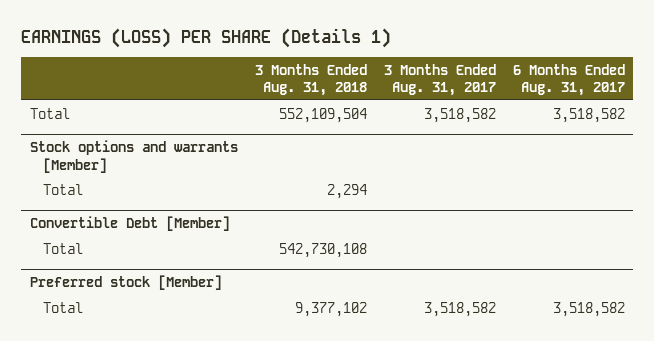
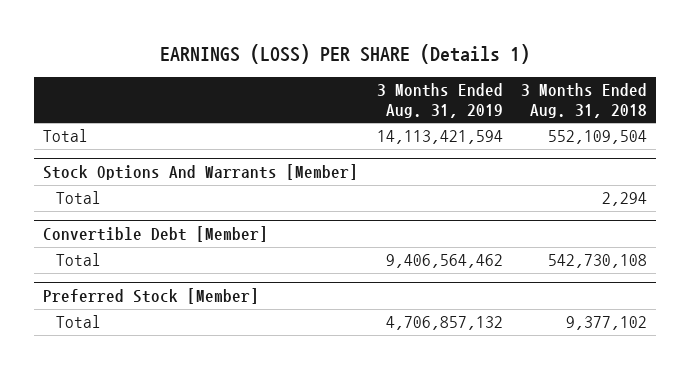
- | 3 Months Ended Aug. 31, 2018 | 3 Months Ended Aug. 31, 2017 | 6 Months Ended Aug. 31, 2017
+ | 3 Months Ended Aug. 31, 2019 | 3 Months Ended Aug. 31, 2018
- Stock options and warrants [Member]
+ Stock Options And Warrants [Member]
- Preferred stock [Member]
+ Preferred Stock [Member]

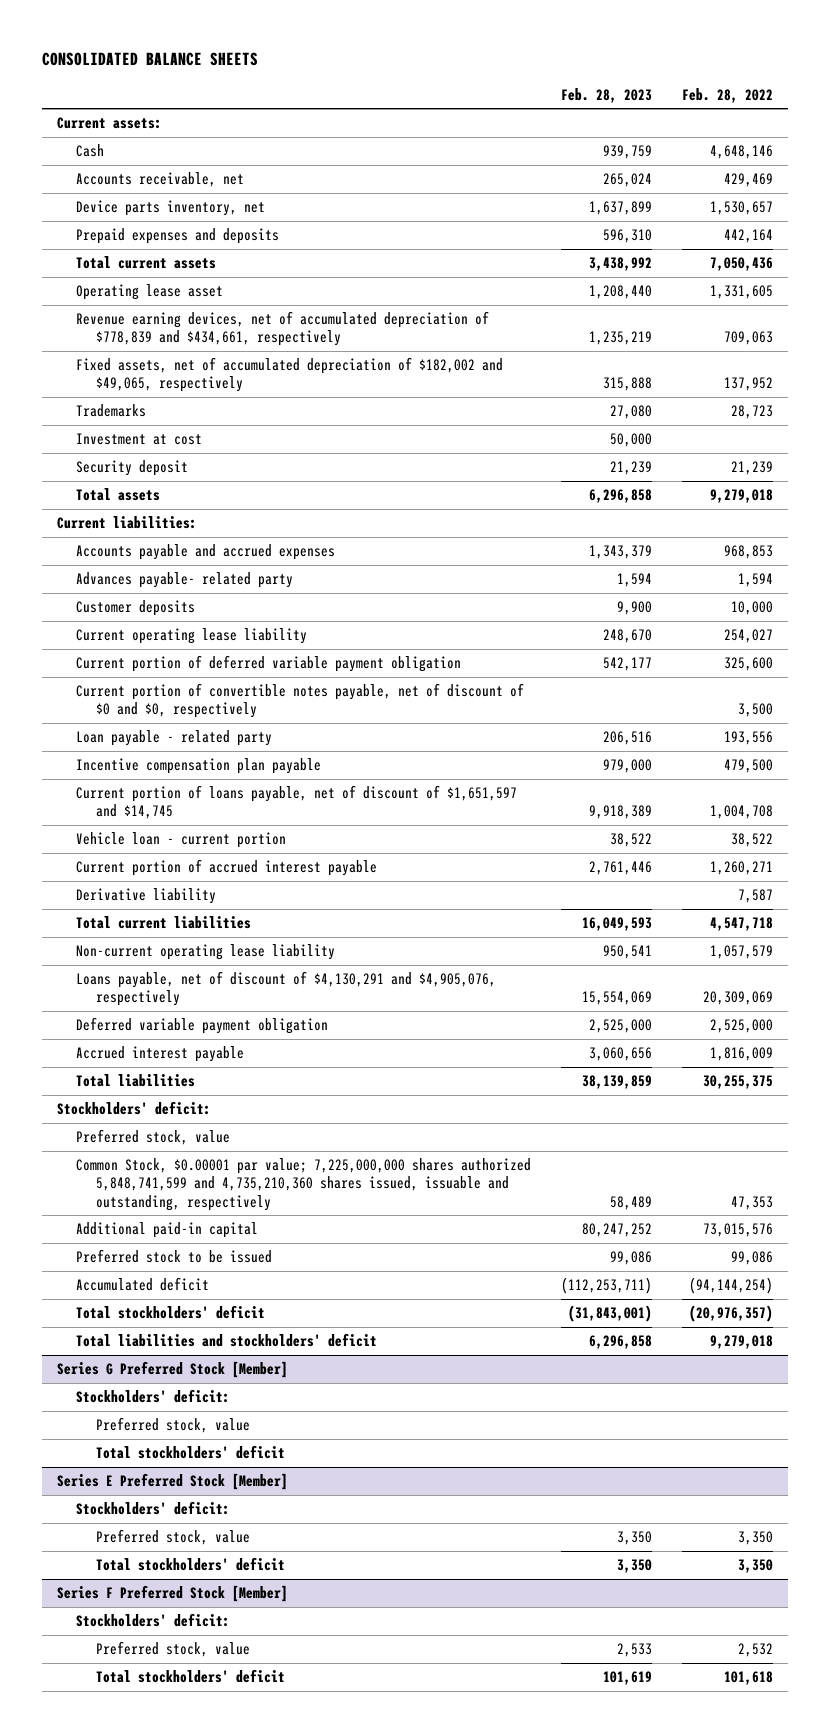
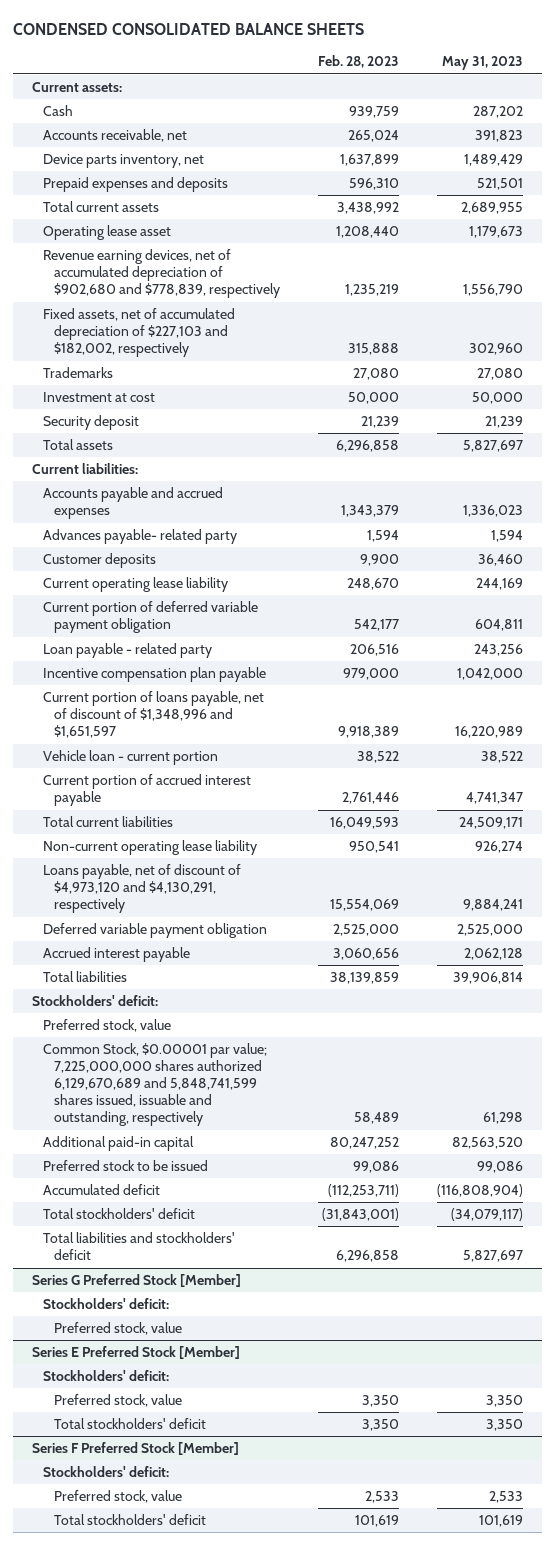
- CONSOLIDATED BALANCE SHEETS
+ CONDENSED CONSOLIDATED BALANCE SHEETS
- | Feb. 28, 2023 | Feb. 28, 2022
+ | Feb. 28, 2023 | May 31, 2023
- Revenue earning devices, net of accumulated depreciation of $778,839 and $434,661, respectively | 1,235,219 | 709,063
- Fixed assets, net of accumulated depreciation of $182,002 and $49,065, respectively | 315,888 | 137,952
+ Revenue earning devices, net of accumulated depreciation of $902,680 and $778,839, respectively | 1,235,219 | 1,556,790
+ Fixed assets, net of accumulated depreciation of $227,103 and $182,002, respectively | 315,888 | 302,960
- Current portion of convertible notes payable, net of discount of $0 and $0, respectively | | 3,500
- Current portion of loans payable, net of discount of $1,651,597 and $14,745 | 9,918,389 | 1,004,708
+ Current portion of loans payable, net of discount of $1,348,996 and $1,651,597 | 9,918,389 | 16,220,989
- Derivative liability | | 7,587
- Loans payable, net of discount of $4,130,291 and $4,905,076, respectively | 15,554,069 | 20,309,069
+ Loans payable, net of discount of $4,973,120 and $4,130,291, respectively | 15,554,069 | 9,884,241
- Common Stock, $0.00001 par value; 7,225,000,000 shares authorized 5,848,741,599 and 4,735,210,360 shares issued, issuable and outstanding, respectively | 58,489 | 47,353
+ Common Stock, $0.00001 par value; 7,225,000,000 shares authorized 6,129,670,689 and 5,848,741,599 shares issued, issuable and outstanding, respectively | 58,489 | 61,298
@ Series G Preferred Stock [Member]
- Total stockholders' deficit

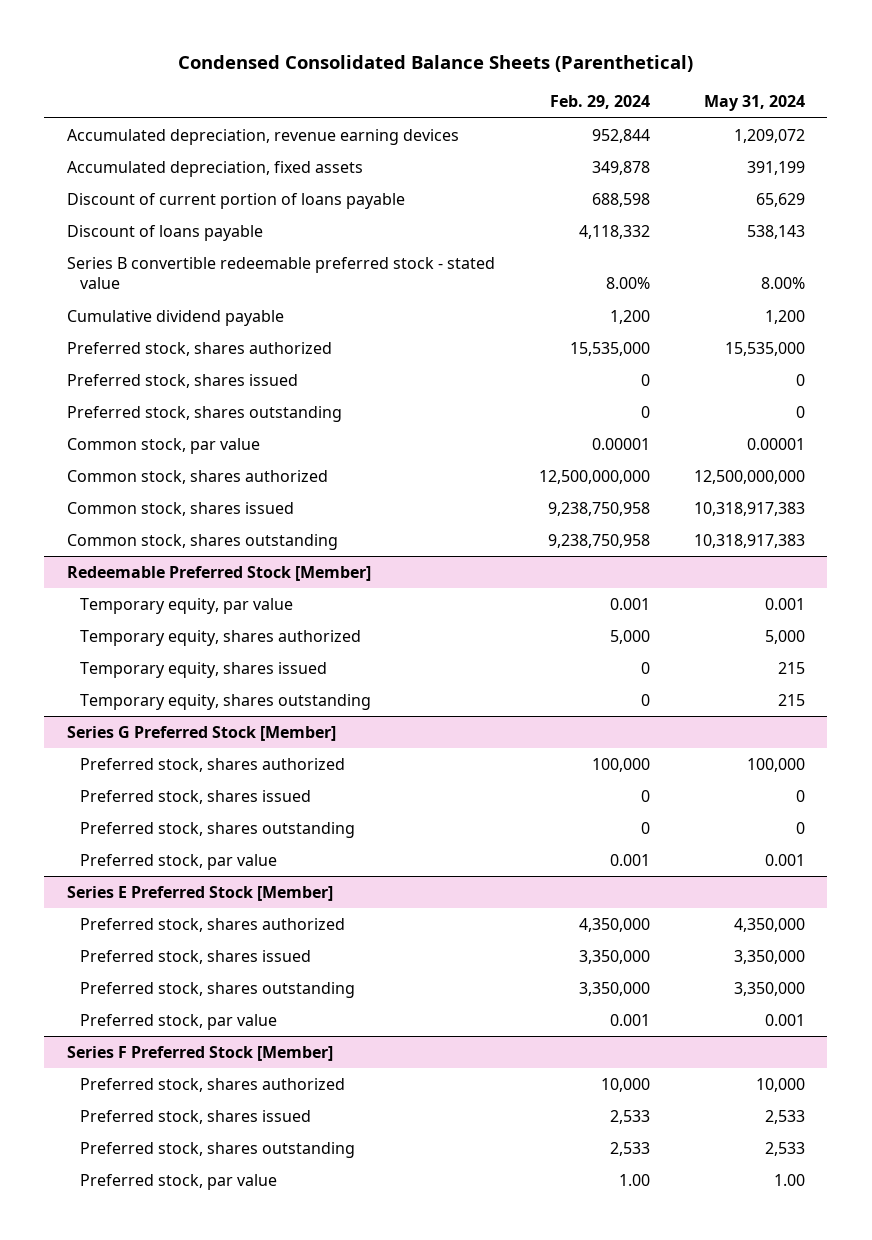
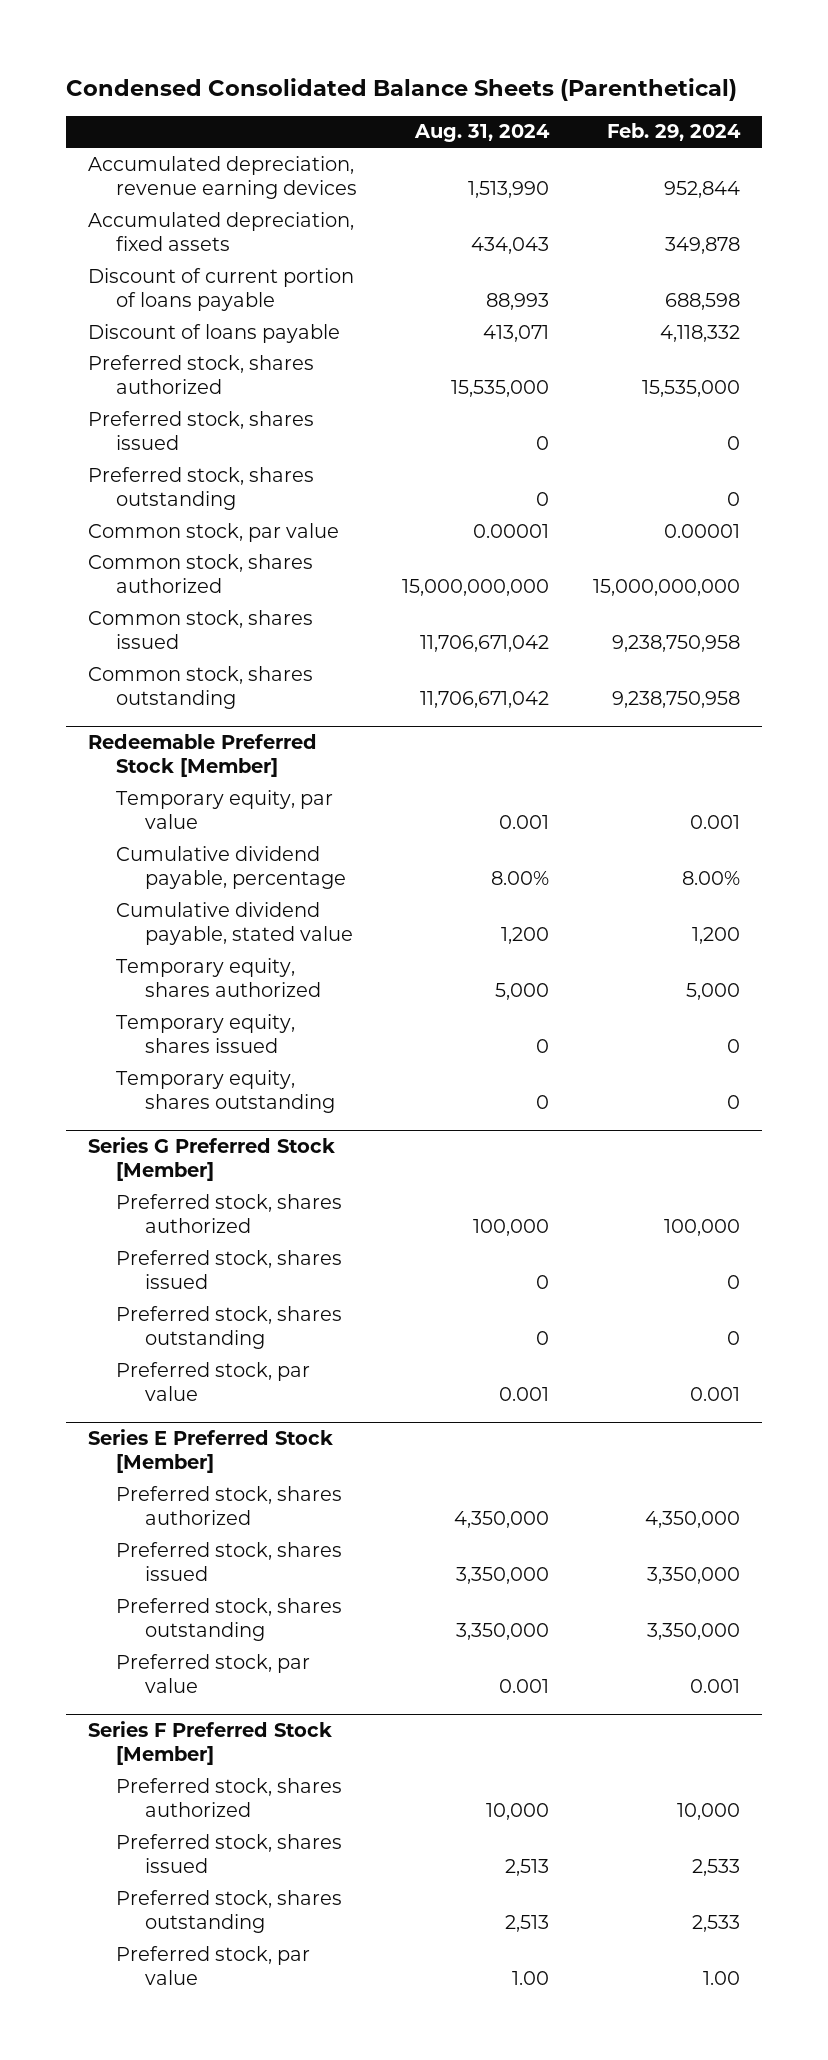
- | Feb. 29, 2024 | May 31, 2024
+ | Aug. 31, 2024 | Feb. 29, 2024
- Series B convertible redeemable preferred stock - stated value | 8.00% | 8.00%
- Cumulative dividend payable | 1,200 | 1,200
- Common stock, shares authorized | 12,500,000,000 | 12,500,000,000
+ Common stock, shares authorized | 15,000,000,000 | 15,000,000,000
@ Redeemable Preferred Stock [Member]
+ Cumulative dividend payable, percentage | 8.00% | 8.00%
+ Cumulative dividend payable, stated value | 1,200 | 1,200

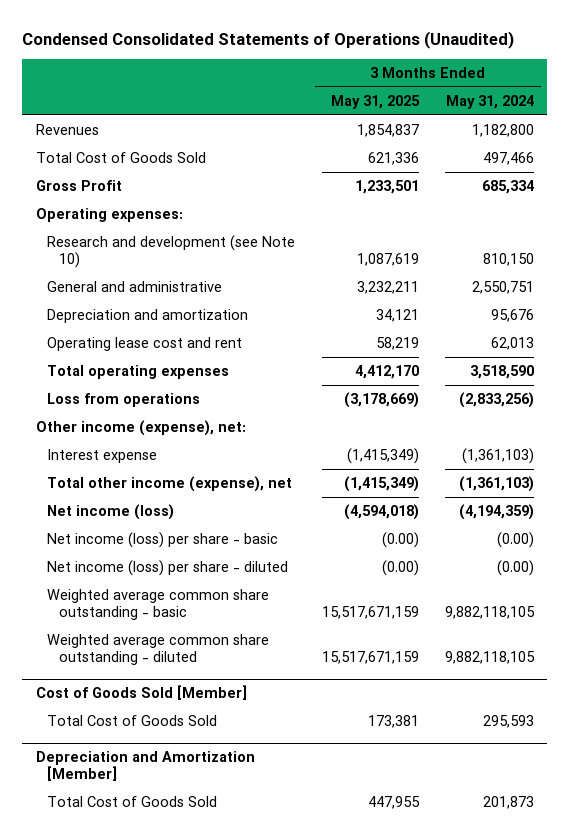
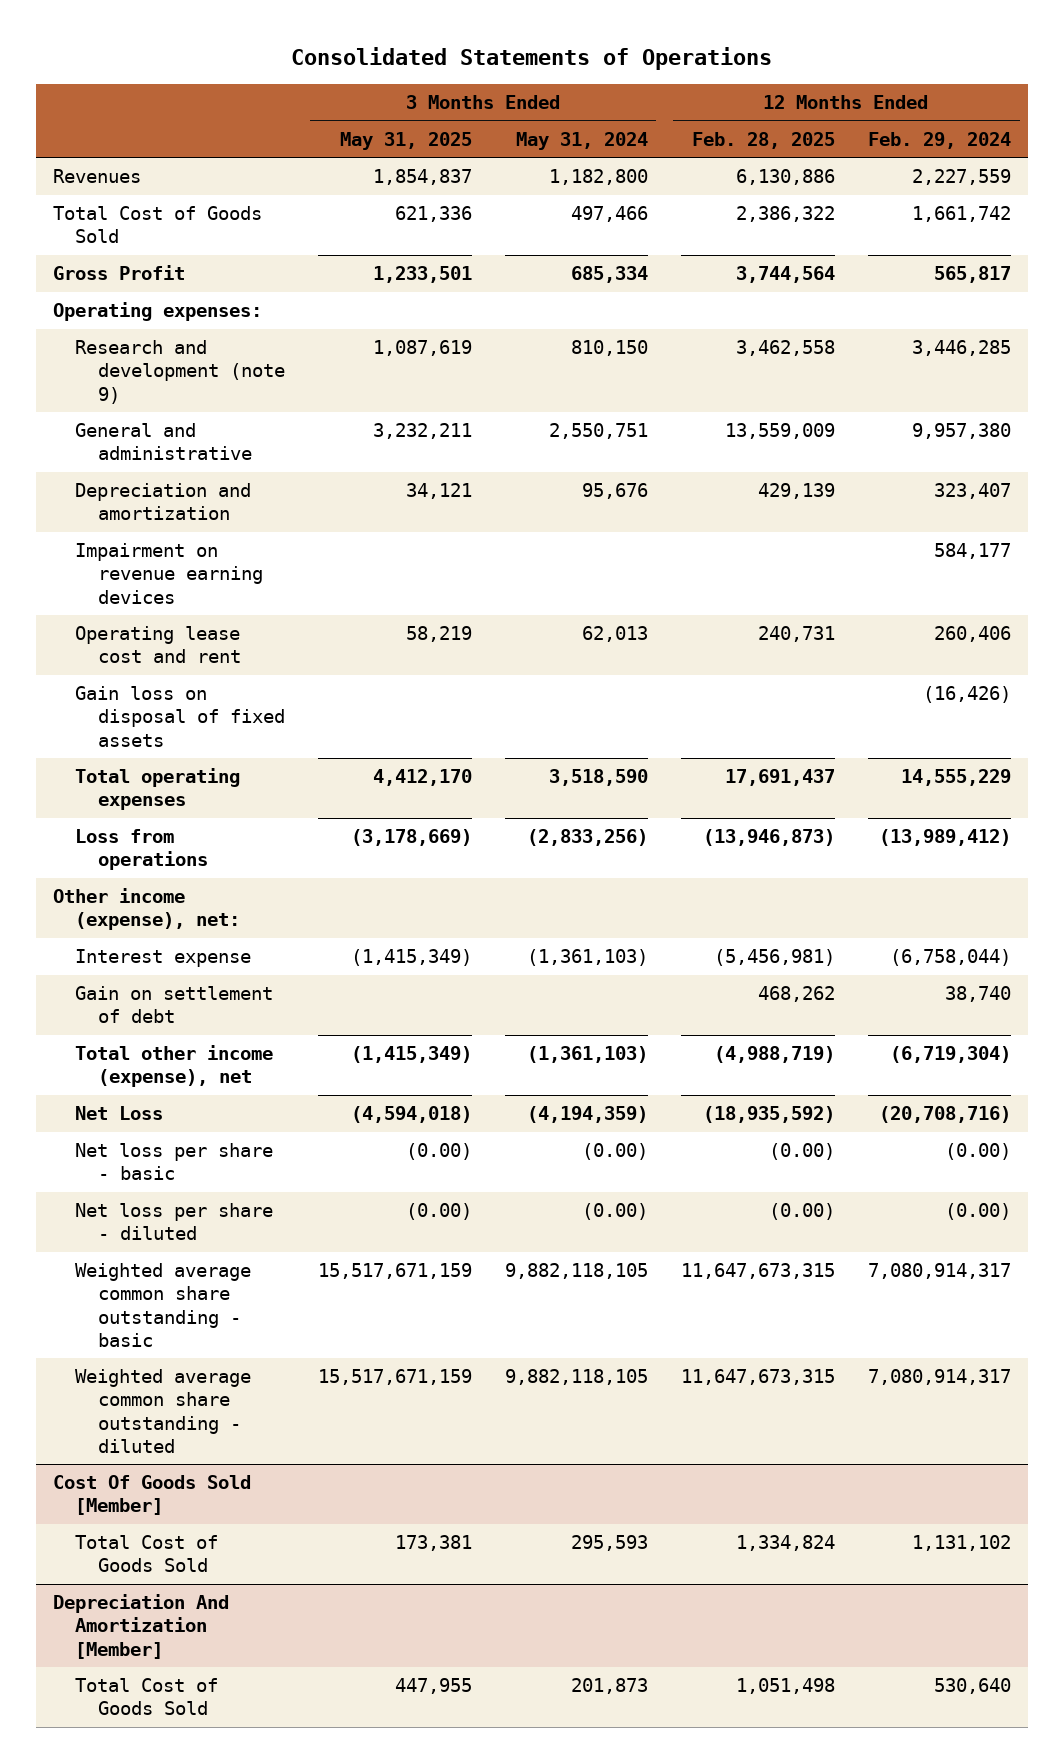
- Condensed Consolidated Statements of Operations (Unaudited)
+ Consolidated Statements of Operations
- | 3 Months Ended May 31, 2025 | 3 Months Ended May 31, 2024
+ | 3 Months Ended May 31, 2025 | 3 Months Ended May 31, 2024 | 12 Months Ended Feb. 28, 2025 | 12 Months Ended Feb. 29, 2024
- Research and development (see Note 10) | 1,087,619 | 810,150
+ Research and development (note 9) | 1,087,619 | 810,150 | 3,462,558 | 3,446,285
+ Impairment on revenue earning devices | | | | 584,177
+ Gain loss on disposal of fixed assets | | | | (16,426)
+ Gain on settlement of debt | | | 468,262 | 38,740
- Net income (loss) | (4,594,018) | (4,194,359)
- Net income (loss) per share - basic | (0.00) | (0.00)
- Net income (loss) per share - diluted | (0.00) | (0.00)
+ Net Loss | (4,594,018) | (4,194,359) | (18,935,592) | (20,708,716)
+ Net loss per share - basic | (0.00) | (0.00) | (0.00) | (0.00)
+ Net loss per share - diluted | (0.00) | (0.00) | (0.00) | (0.00)
- Cost of Goods Sold [Member]
+ Cost Of Goods Sold [Member]
- Depreciation and Amortization [Member]
+ Depreciation And Amortization [Member]

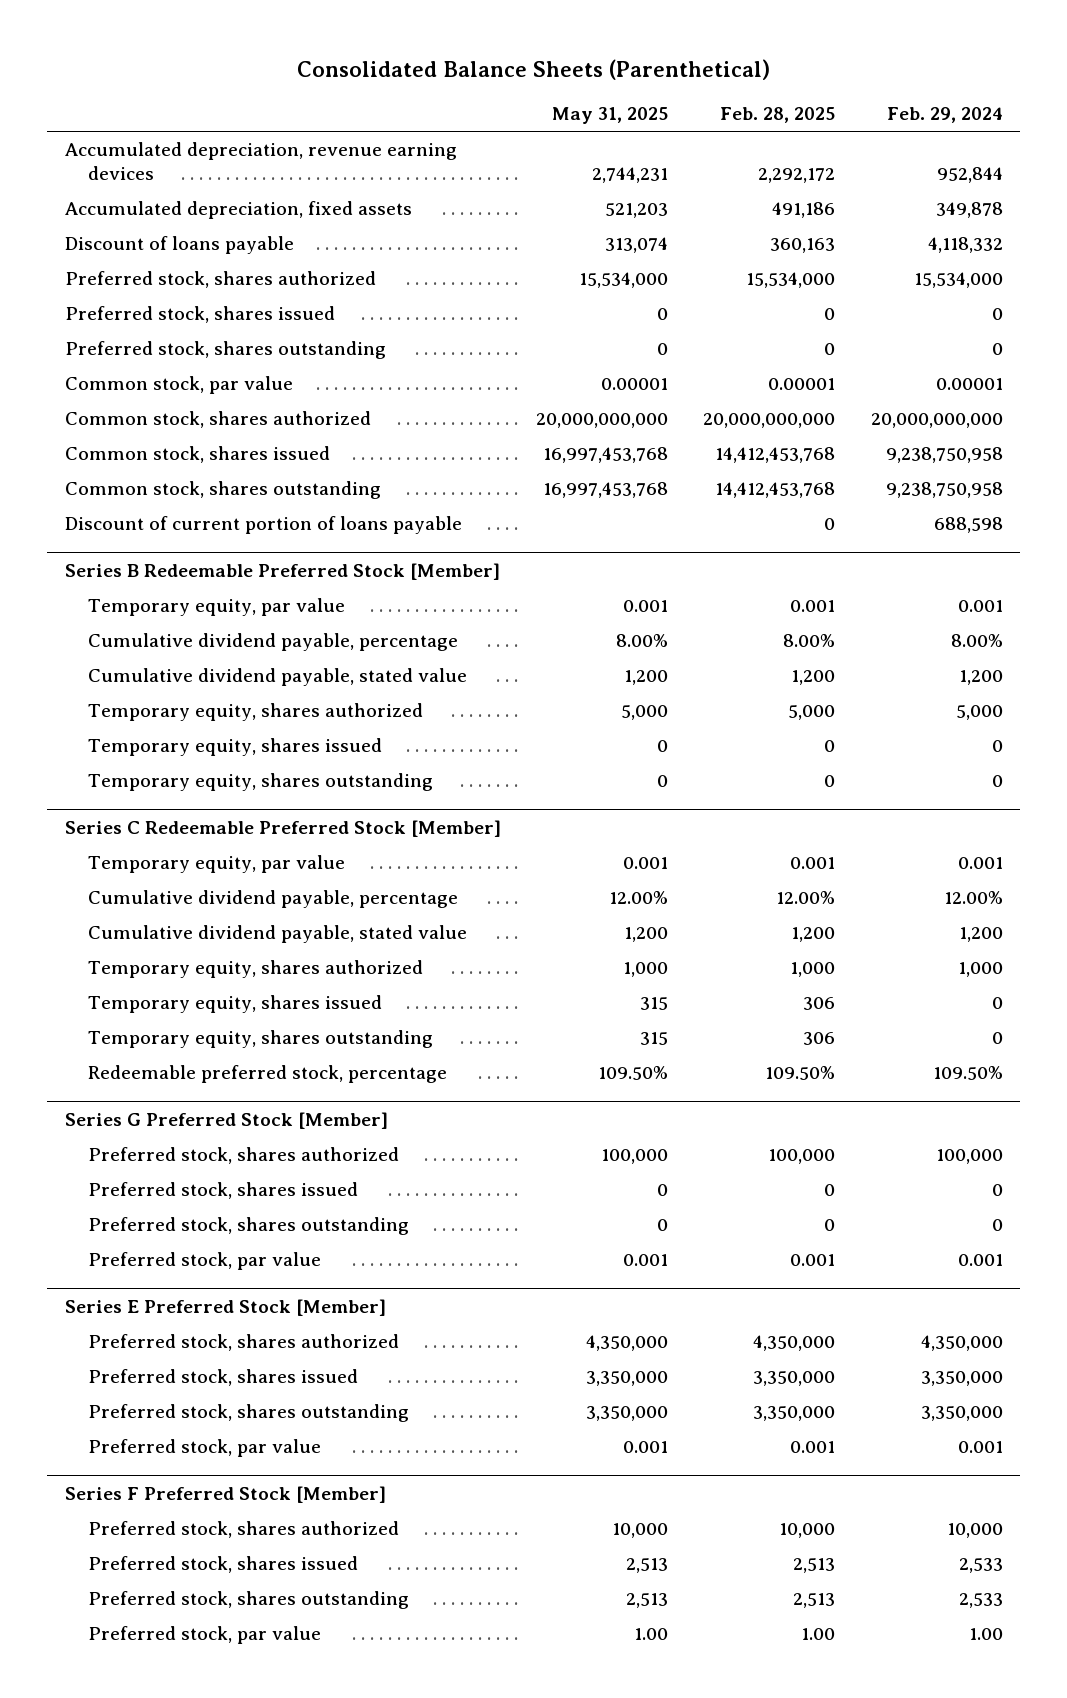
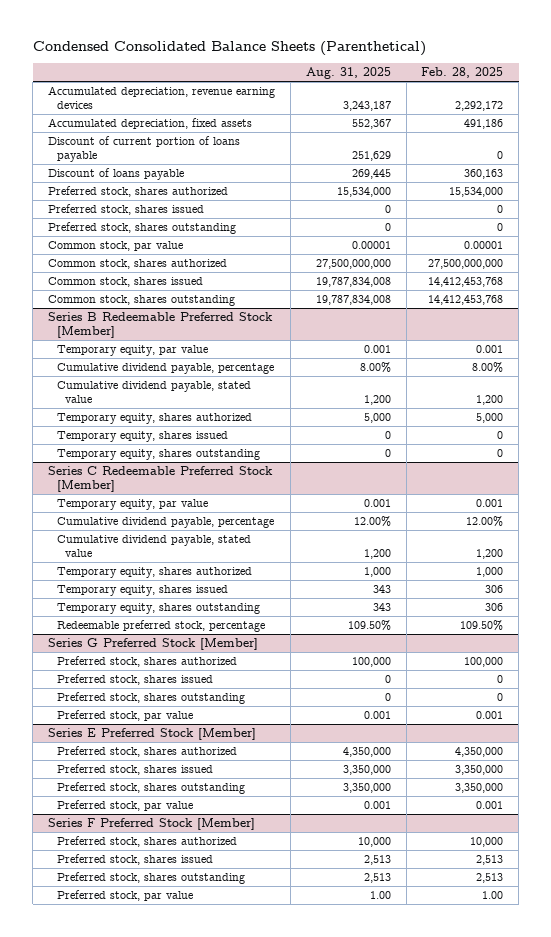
- Consolidated Balance Sheets (Parenthetical)
+ Condensed Consolidated Balance Sheets (Parenthetical)
- | May 31, 2025 | Feb. 28, 2025 | Feb. 29, 2024
+ | Aug. 31, 2025 | Feb. 28, 2025
moved up: Discount of current portion of loans payable | 251,629 | 0
- Common stock, shares authorized | 20,000,000,000 | 20,000,000,000 | 20,000,000,000
+ Common stock, shares authorized | 27,500,000,000 | 27,500,000,000

